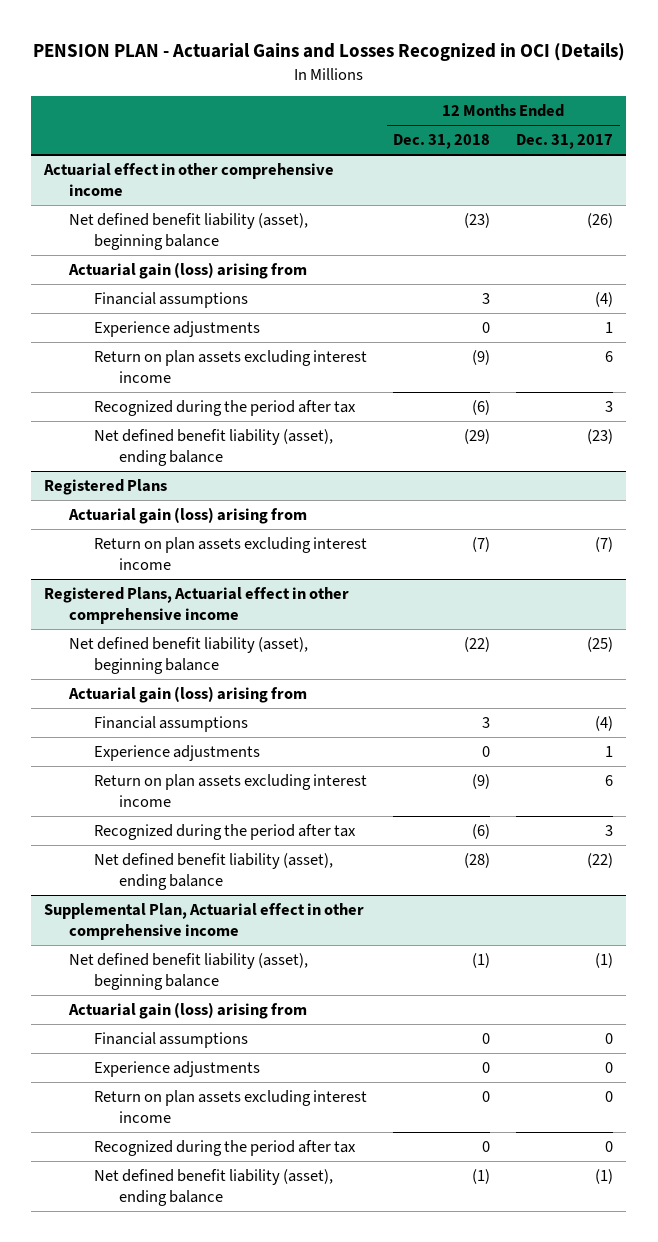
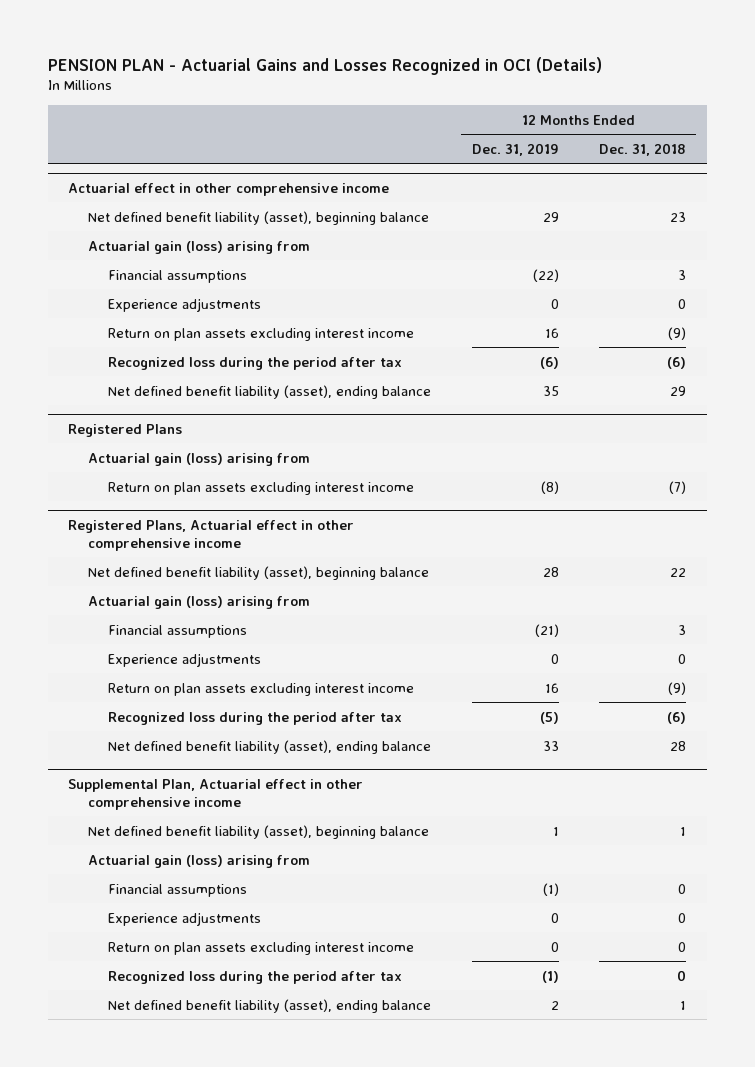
- | 12 Months Ended Dec. 31, 2018 | 12 Months Ended Dec. 31, 2017
+ | 12 Months Ended Dec. 31, 2019 | 12 Months Ended Dec. 31, 2018
@ Actuarial effect in other comprehensive income
- Net defined benefit liability (asset), beginning balance | (23) | (26)
+ Net defined benefit liability (asset), beginning balance | 29 | 23
- Recognized during the period after tax | (6) | 3
- Net defined benefit liability (asset), ending balance | (29) | (23)
+ Recognized loss during the period after tax | (6) | (6)
+ Net defined benefit liability (asset), ending balance | 35 | 29
@ Registered Plans, Actuarial effect in other comprehensive income
- Net defined benefit liability (asset), beginning balance | (22) | (25)
+ Net defined benefit liability (asset), beginning balance | 28 | 22
- Recognized during the period after tax | (6) | 3
- Net defined benefit liability (asset), ending balance | (28) | (22)
+ Recognized loss during the period after tax | (5) | (6)
+ Net defined benefit liability (asset), ending balance | 33 | 28
@ Supplemental Plan, Actuarial effect in other comprehensive income
- Net defined benefit liability (asset), beginning balance | (1) | (1)
+ Net defined benefit liability (asset), beginning balance | 1 | 1
- Recognized during the period after tax | 0 | 0
- Net defined benefit liability (asset), ending balance | (1) | (1)
+ Recognized loss during the period after tax | (1) | 0
+ Net defined benefit liability (asset), ending balance | 2 | 1

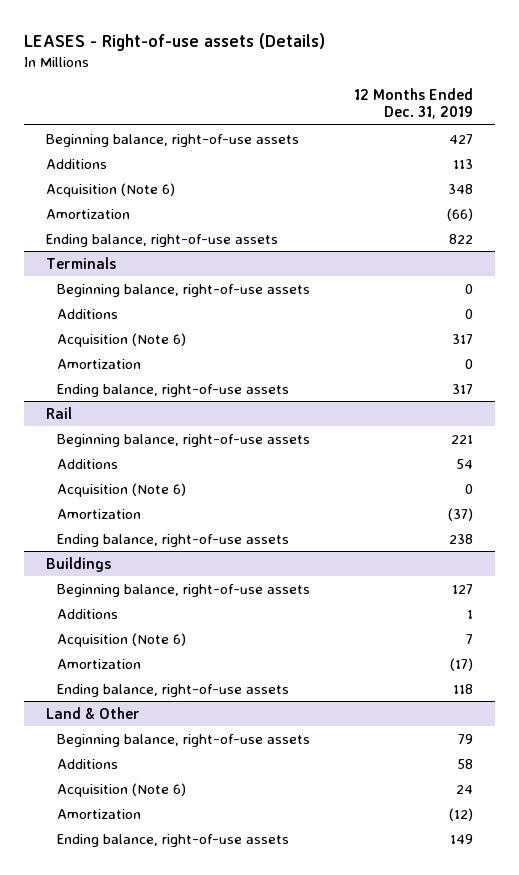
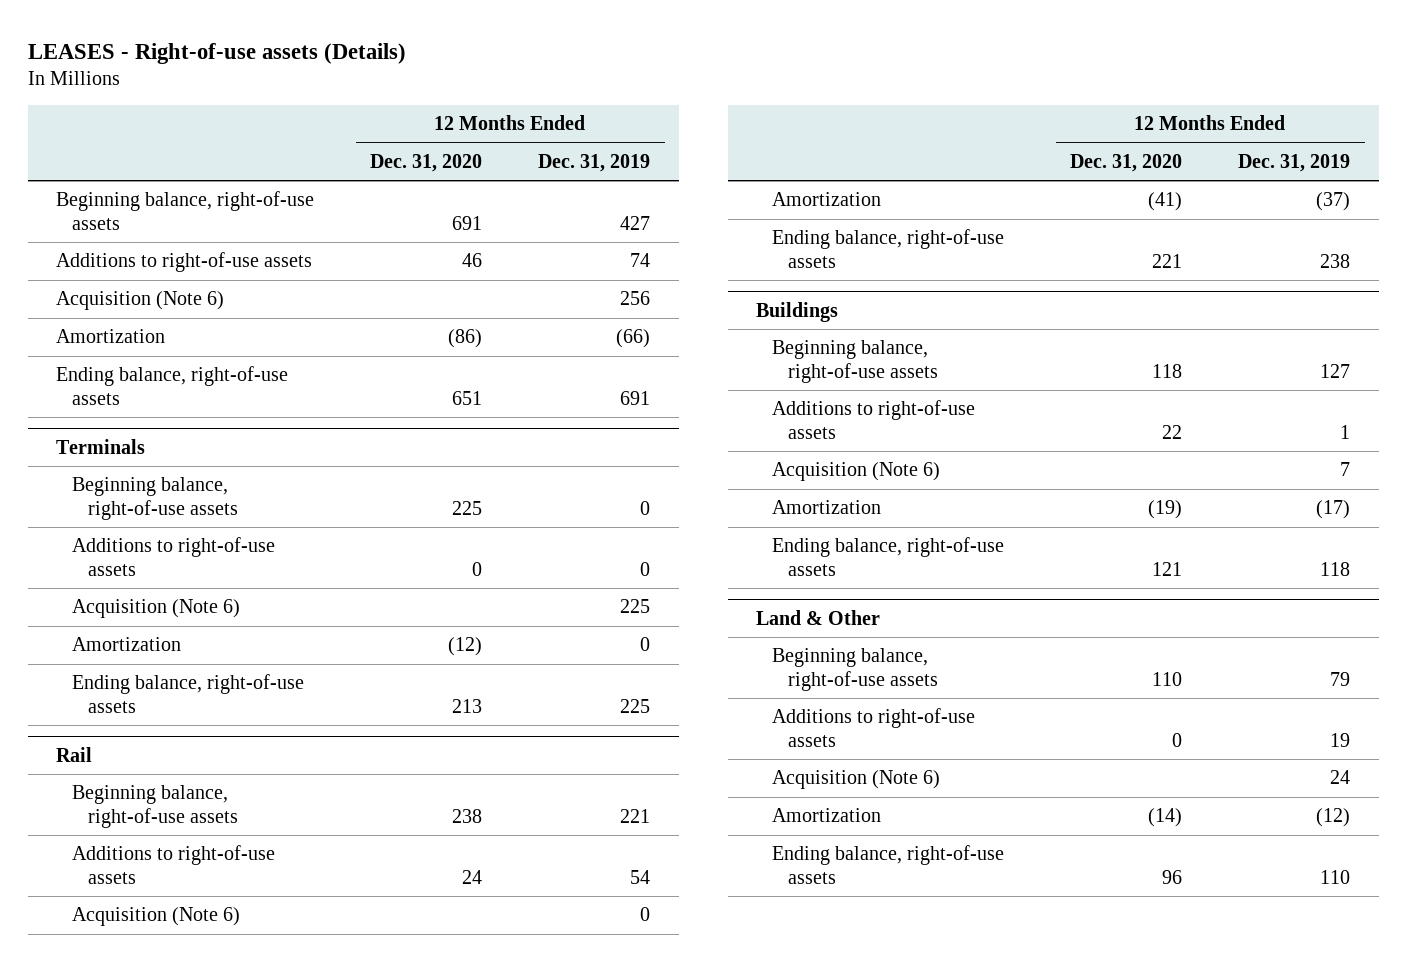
- | 12 Months Ended Dec. 31, 2019
+ | 12 Months Ended Dec. 31, 2020 | 12 Months Ended Dec. 31, 2019
- Additions | 113
- Acquisition (Note 6) | 348
+ Additions to right-of-use assets | 46 | 74
+ Acquisition (Note 6) | | 256
- Ending balance, right-of-use assets | 822
+ Ending balance, right-of-use assets | 651 | 691
@ Terminals
- Additions | 0
- Acquisition (Note 6) | 317
+ Additions to right-of-use assets | 0 | 0
+ Acquisition (Note 6) | | 225
- Ending balance, right-of-use assets | 317
+ Ending balance, right-of-use assets | 213 | 225
@ Rail
- Additions | 54
+ Additions to right-of-use assets | 24 | 54
@ Buildings
- Additions | 1
+ Additions to right-of-use assets | 22 | 1
@ Land & Other
- Additions | 58
+ Additions to right-of-use assets | 0 | 19
- Ending balance, right-of-use assets | 149
+ Ending balance, right-of-use assets | 96 | 110

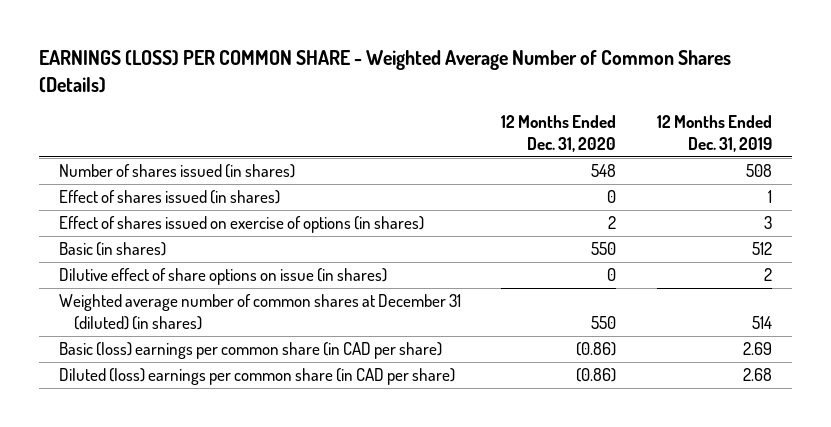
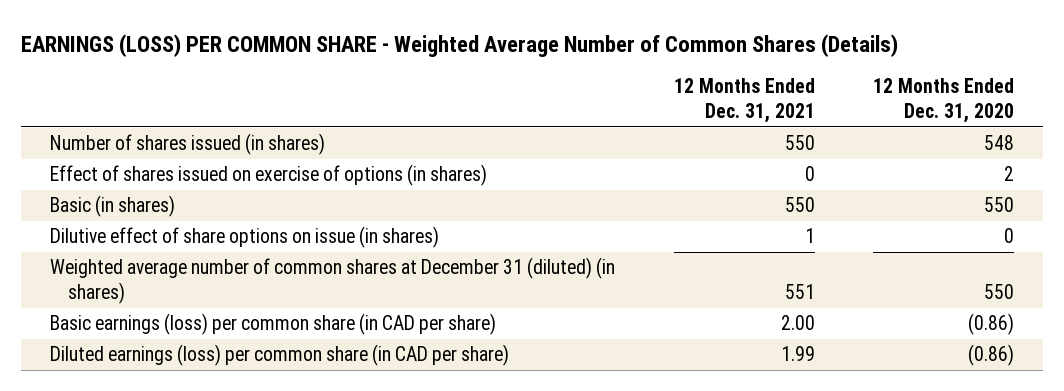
- | 12 Months Ended Dec. 31, 2020 | 12 Months Ended Dec. 31, 2019
+ | 12 Months Ended Dec. 31, 2021 | 12 Months Ended Dec. 31, 2020
- Effect of shares issued (in shares) | 0 | 1
- Basic (loss) earnings per common share (in CAD per share) | (0.86) | 2.69
- Diluted (loss) earnings per common share (in CAD per share) | (0.86) | 2.68
+ Basic earnings (loss) per common share (in CAD per share) | 2.00 | (0.86)
+ Diluted earnings (loss) per common share (in CAD per share) | 1.99 | (0.86)

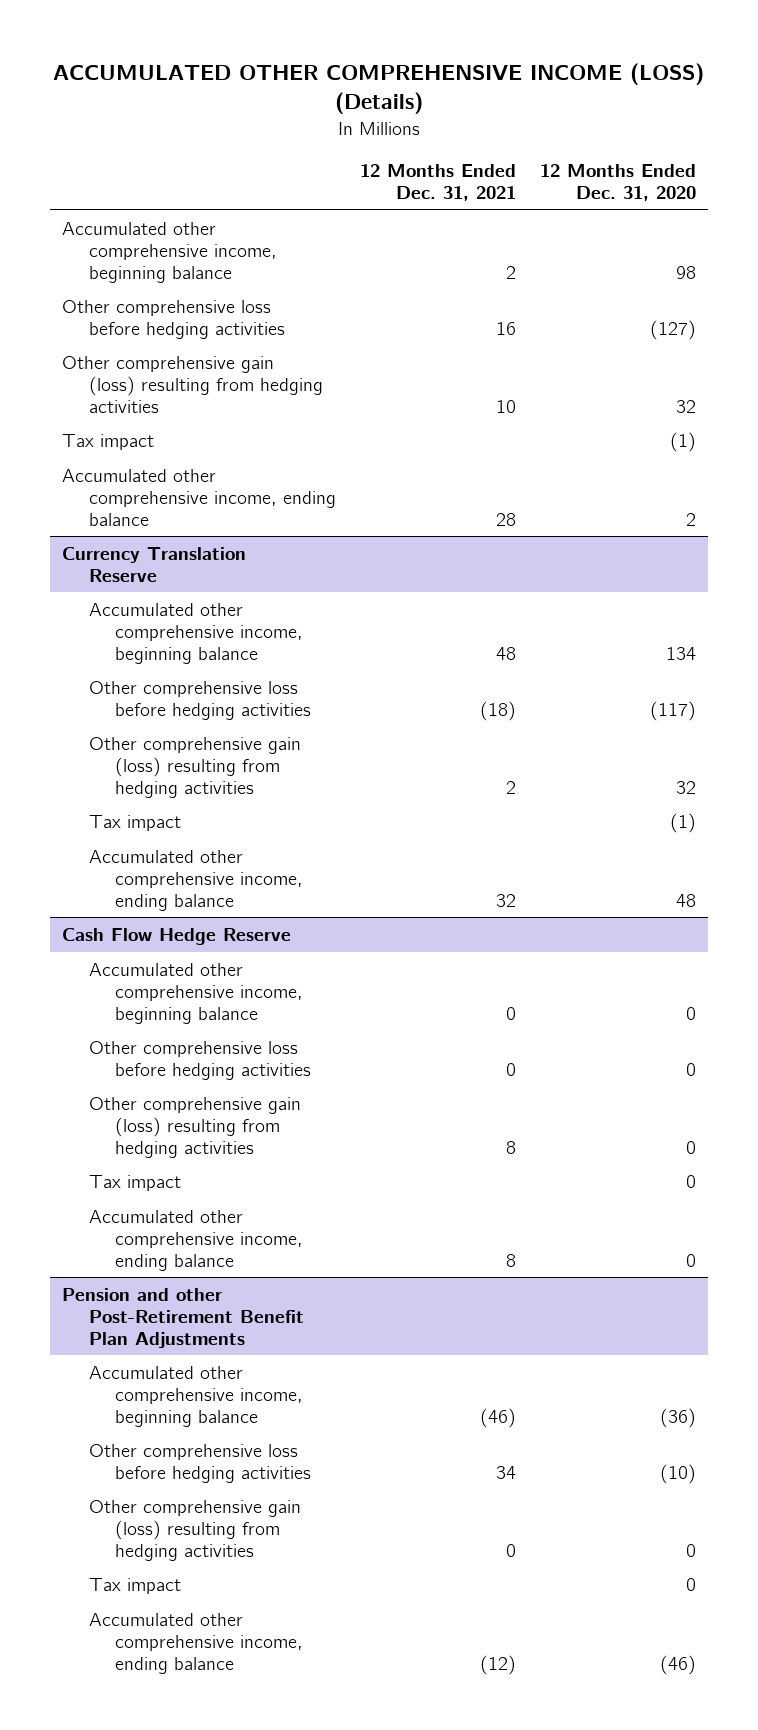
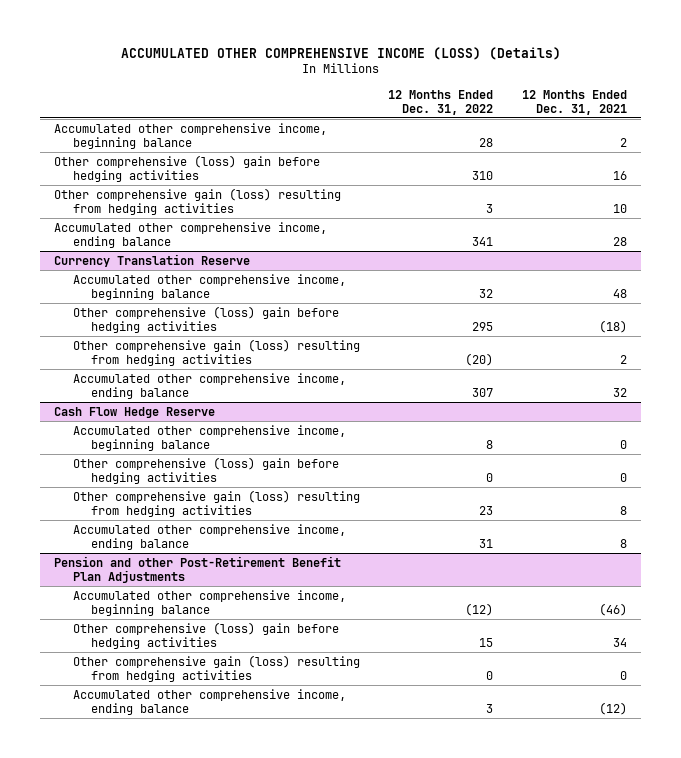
- | 12 Months Ended Dec. 31, 2021 | 12 Months Ended Dec. 31, 2020
+ | 12 Months Ended Dec. 31, 2022 | 12 Months Ended Dec. 31, 2021
- Other comprehensive loss before hedging activities | 16 | (127)
+ Other comprehensive (loss) gain before hedging activities | 310 | 16
- Tax impact | | (1)
@ Currency Translation Reserve
- Other comprehensive loss before hedging activities | (18) | (117)
+ Other comprehensive (loss) gain before hedging activities | 295 | (18)
- Tax impact | | (1)
@ Cash Flow Hedge Reserve
- Other comprehensive loss before hedging activities | 0 | 0
+ Other comprehensive (loss) gain before hedging activities | 0 | 0
- Tax impact | | 0
@ Pension and other Post-Retirement Benefit Plan Adjustments
- Other comprehensive loss before hedging activities | 34 | (10)
+ Other comprehensive (loss) gain before hedging activities | 15 | 34
- Tax impact | | 0

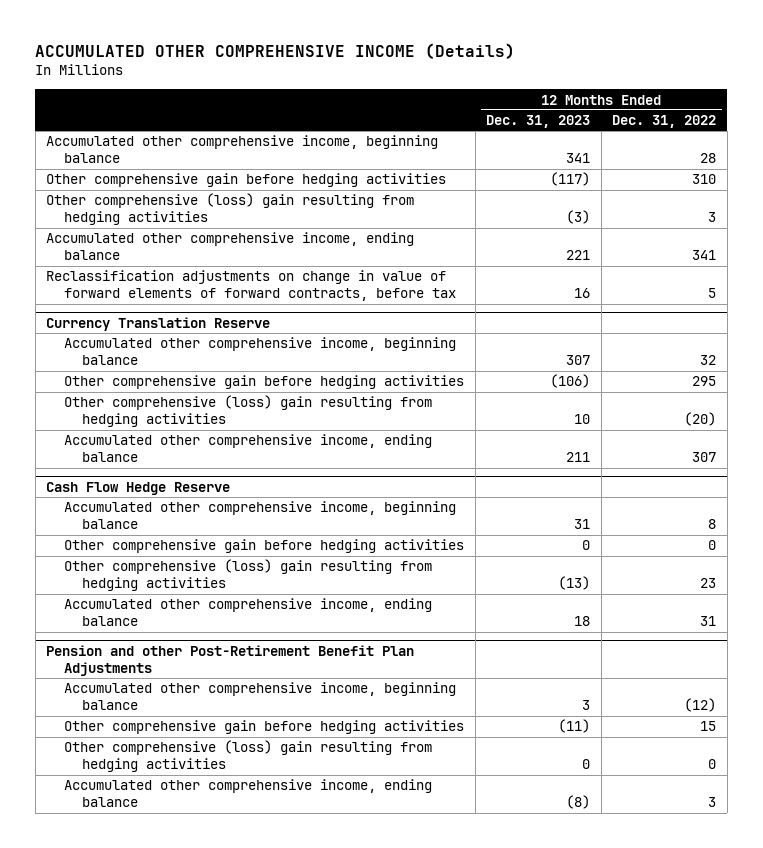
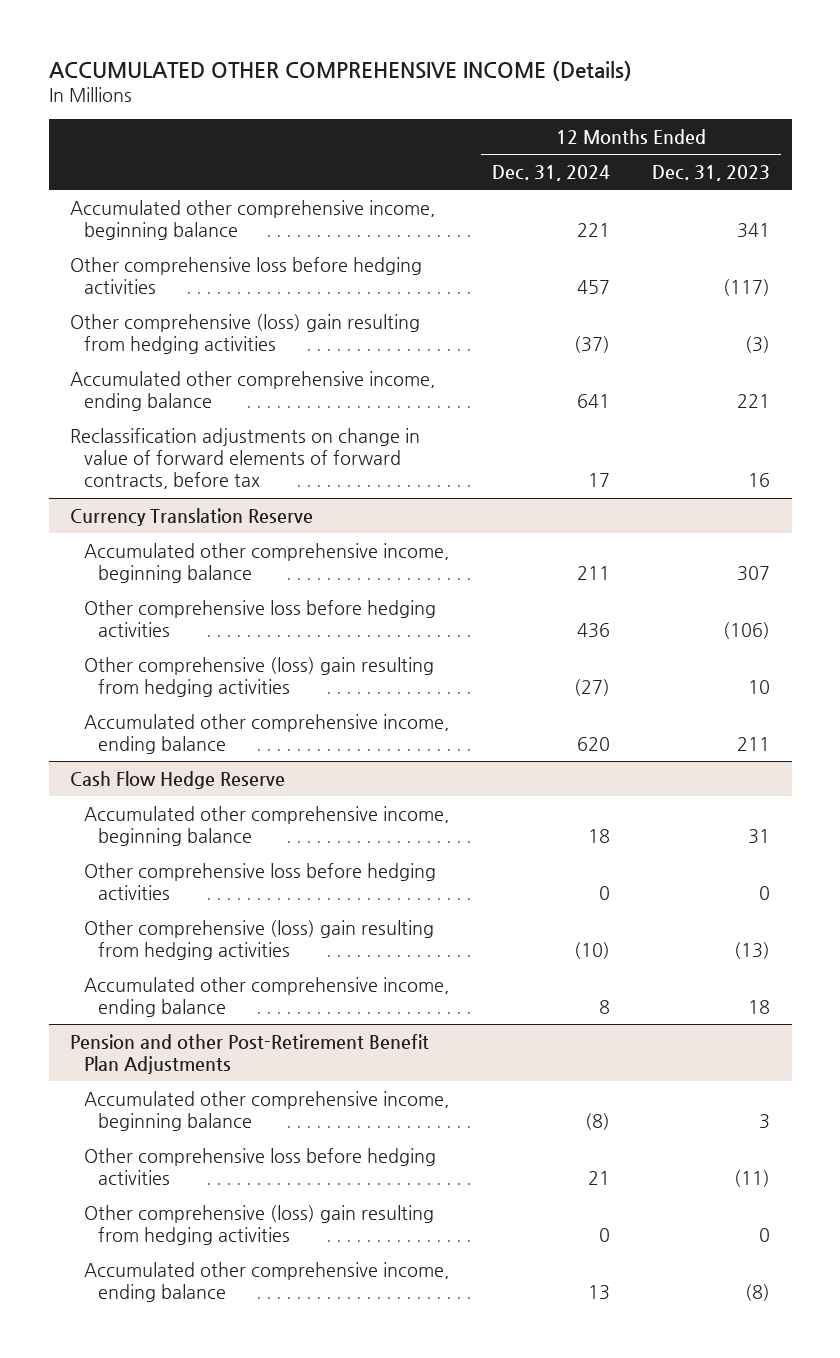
- | 12 Months Ended Dec. 31, 2023 | 12 Months Ended Dec. 31, 2022
+ | 12 Months Ended Dec. 31, 2024 | 12 Months Ended Dec. 31, 2023
- Other comprehensive gain before hedging activities | (117) | 310
+ Other comprehensive loss before hedging activities | 457 | (117)
@ Currency Translation Reserve
- Other comprehensive gain before hedging activities | (106) | 295
+ Other comprehensive loss before hedging activities | 436 | (106)
@ Cash Flow Hedge Reserve
- Other comprehensive gain before hedging activities | 0 | 0
+ Other comprehensive loss before hedging activities | 0 | 0
@ Pension and other Post-Retirement Benefit Plan Adjustments
- Other comprehensive gain before hedging activities | (11) | 15
+ Other comprehensive loss before hedging activities | 21 | (11)

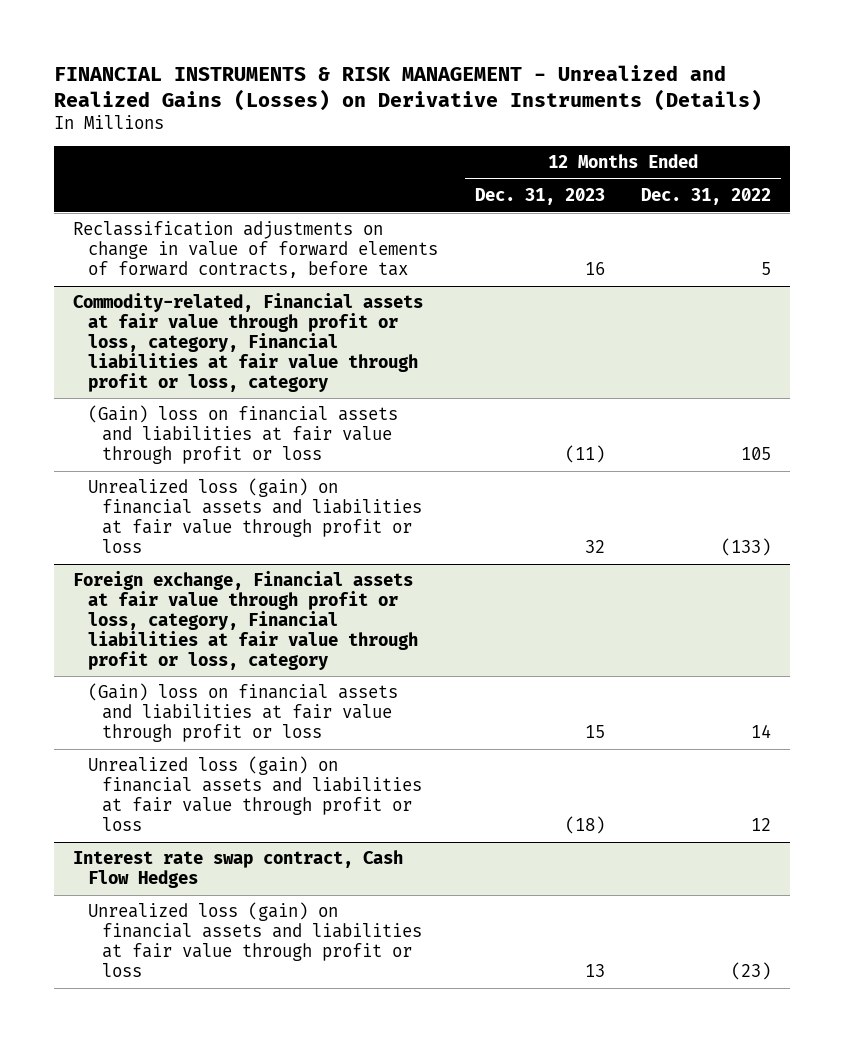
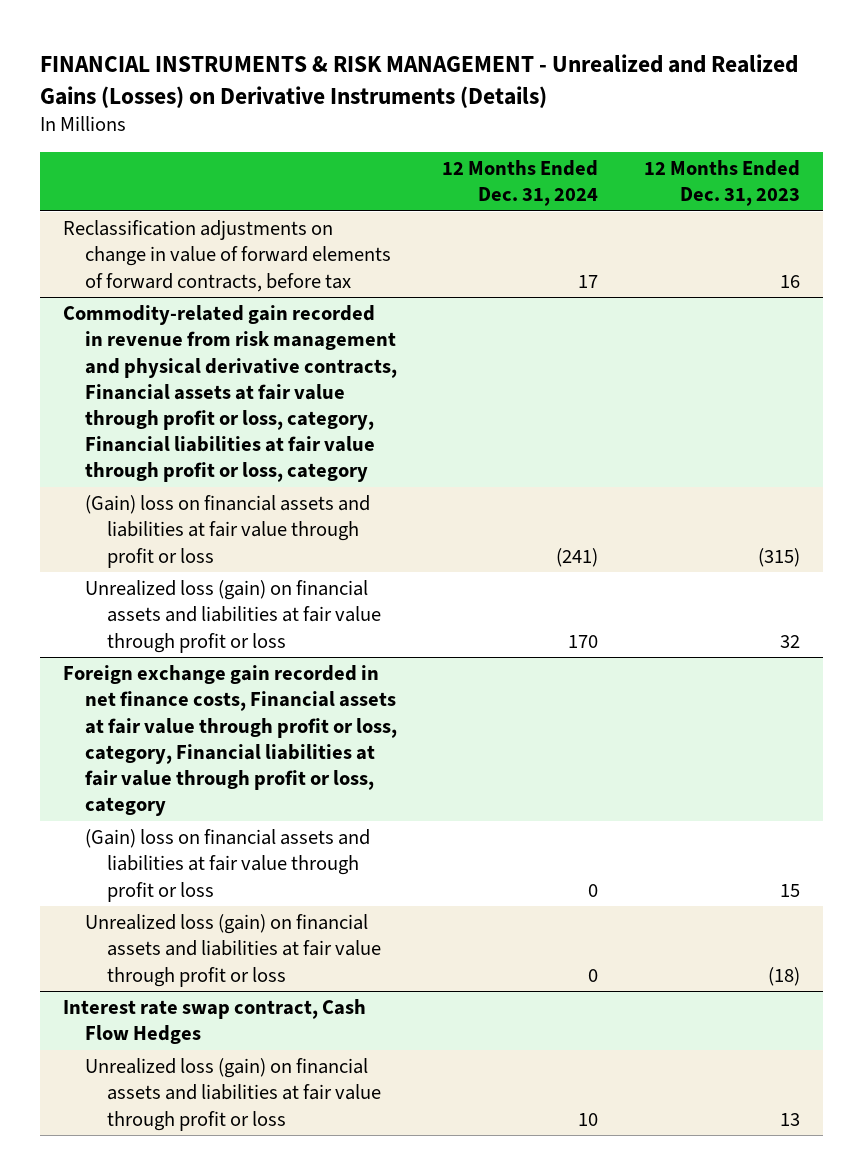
- | 12 Months Ended Dec. 31, 2023 | 12 Months Ended Dec. 31, 2022
+ | 12 Months Ended Dec. 31, 2024 | 12 Months Ended Dec. 31, 2023
- Commodity-related, Financial assets at fair value through profit or loss, category, Financial liabilities at fair value through profit or loss, category
- (Gain) loss on financial assets and liabilities at fair value through profit or loss | (11) | 105
+ Commodity-related gain recorded in revenue from risk management and physical derivative contracts, Financial assets at fair value through profit or loss, category, Financial liabilities at fair value through profit or loss, category
+ (Gain) loss on financial assets and liabilities at fair value through profit or loss | (241) | (315)
- Foreign exchange, Financial assets at fair value through profit or loss, category, Financial liabilities at fair value through profit or loss, category
+ Foreign exchange gain recorded in net finance costs, Financial assets at fair value through profit or loss, category, Financial liabilities at fair value through profit or loss, category

